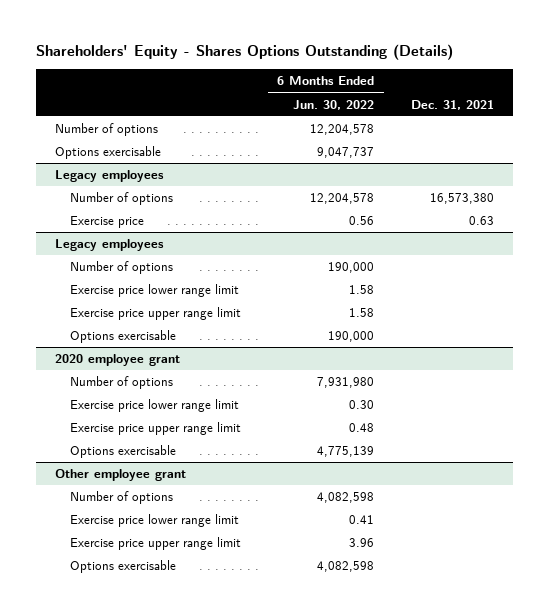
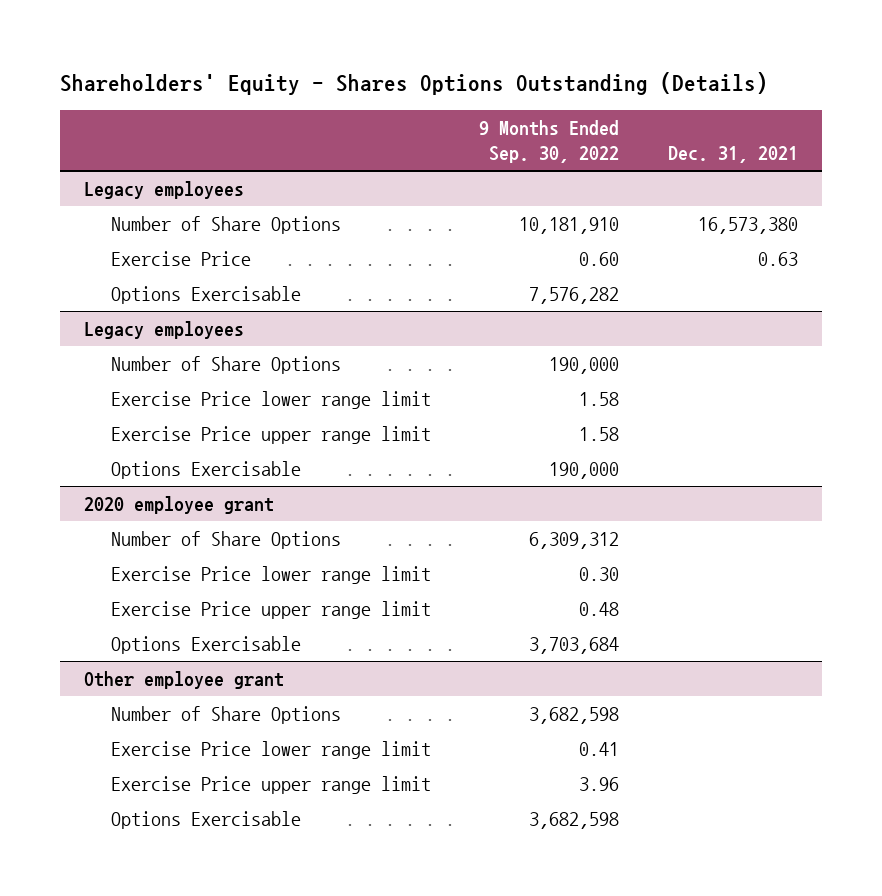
- | 6 Months Ended Jun. 30, 2022 | Dec. 31, 2021
+ | 9 Months Ended Sep. 30, 2022 | Dec. 31, 2021
- Number of options | 12,204,578 |
- Options exercisable | 9,047,737 |
@ Legacy employees
- Number of options | 12,204,578 | 16,573,380
- Exercise price | 0.56 | 0.63
+ Number of Share Options | 10,181,910 | 16,573,380
+ Exercise Price | 0.60 | 0.63
+ Options Exercisable | 7,576,282 |
- Number of options | 190,000 |
- Exercise price lower range limit | 1.58 |
- Exercise price upper range limit | 1.58 |
- Options exercisable | 190,000 |
+ Number of Share Options | 190,000 |
+ Exercise Price lower range limit | 1.58 |
+ Exercise Price upper range limit | 1.58 |
+ Options Exercisable | 190,000 |
@ 2020 employee grant
- Number of options | 7,931,980 |
- Exercise price lower range limit | 0.30 |
- Exercise price upper range limit | 0.48 |
- Options exercisable | 4,775,139 |
+ Number of Share Options | 6,309,312 |
+ Exercise Price lower range limit | 0.30 |
+ Exercise Price upper range limit | 0.48 |
+ Options Exercisable | 3,703,684 |
@ Other employee grant
- Number of options | 4,082,598 |
- Exercise price lower range limit | 0.41 |
- Exercise price upper range limit | 3.96 |
- Options exercisable | 4,082,598 |
+ Number of Share Options | 3,682,598 |
+ Exercise Price lower range limit | 0.41 |
+ Exercise Price upper range limit | 3.96 |
+ Options Exercisable | 3,682,598 |

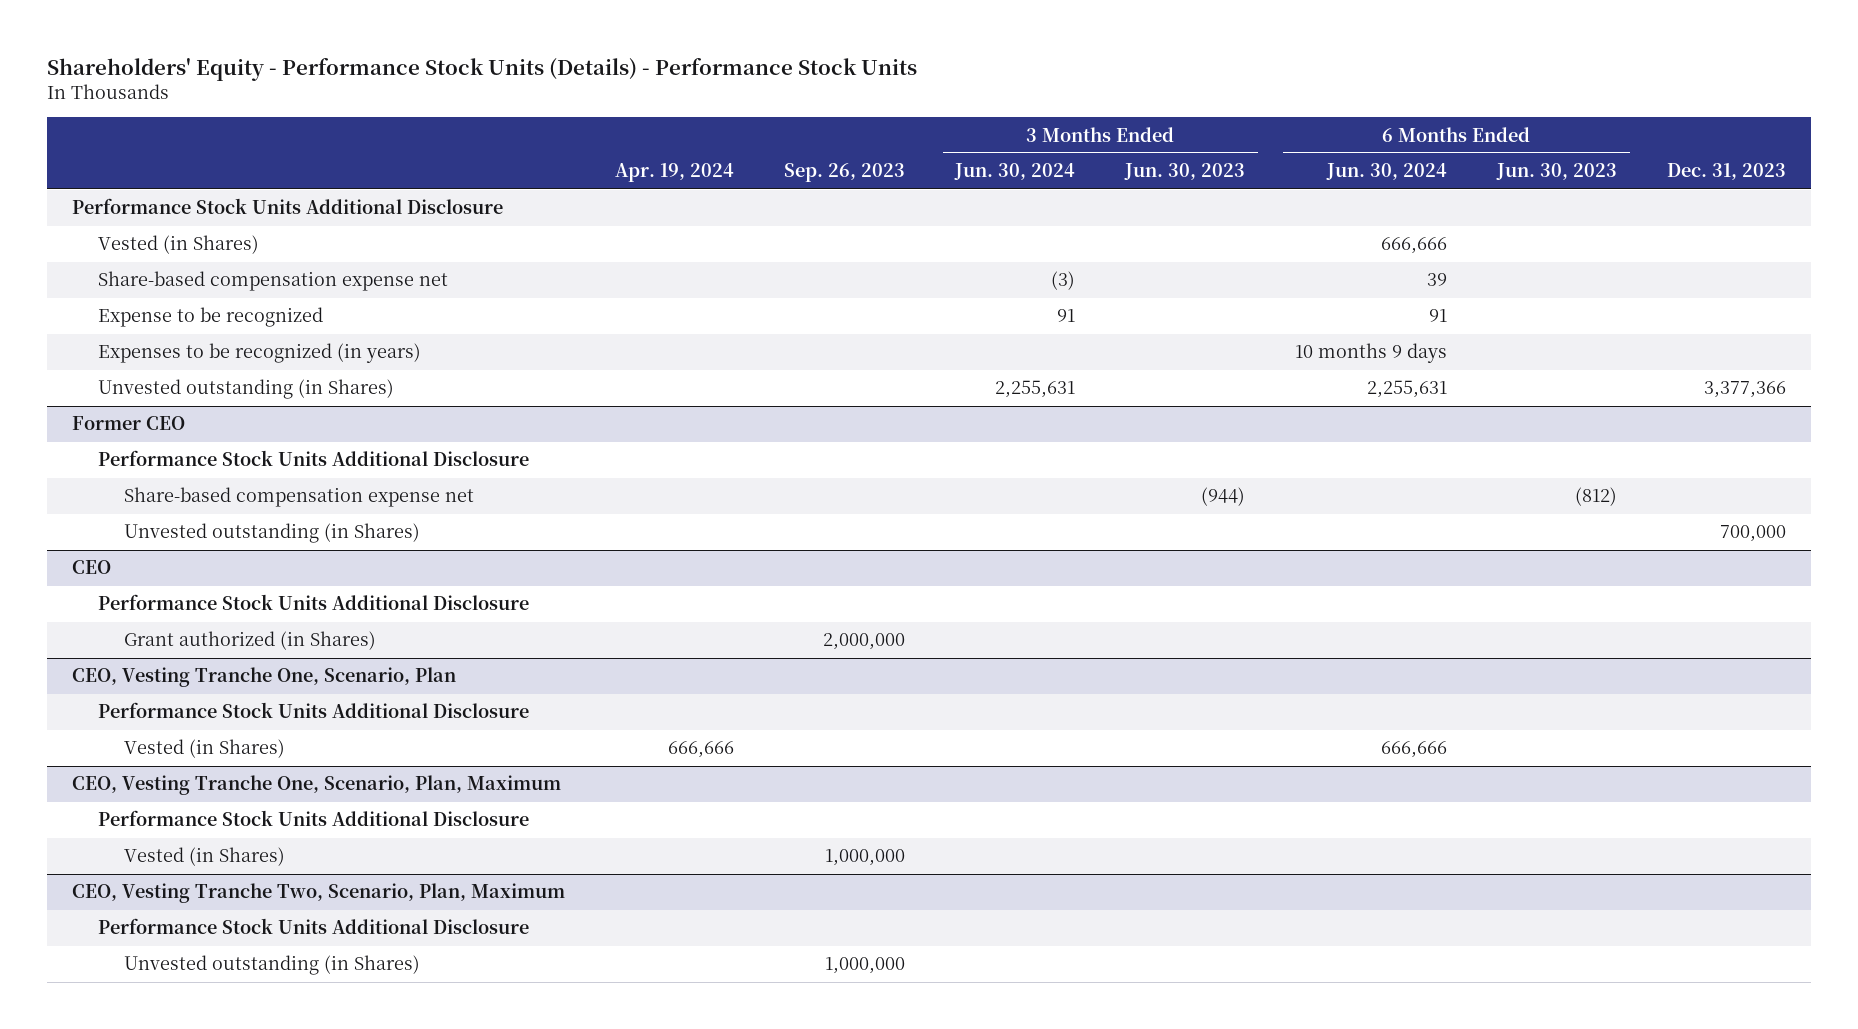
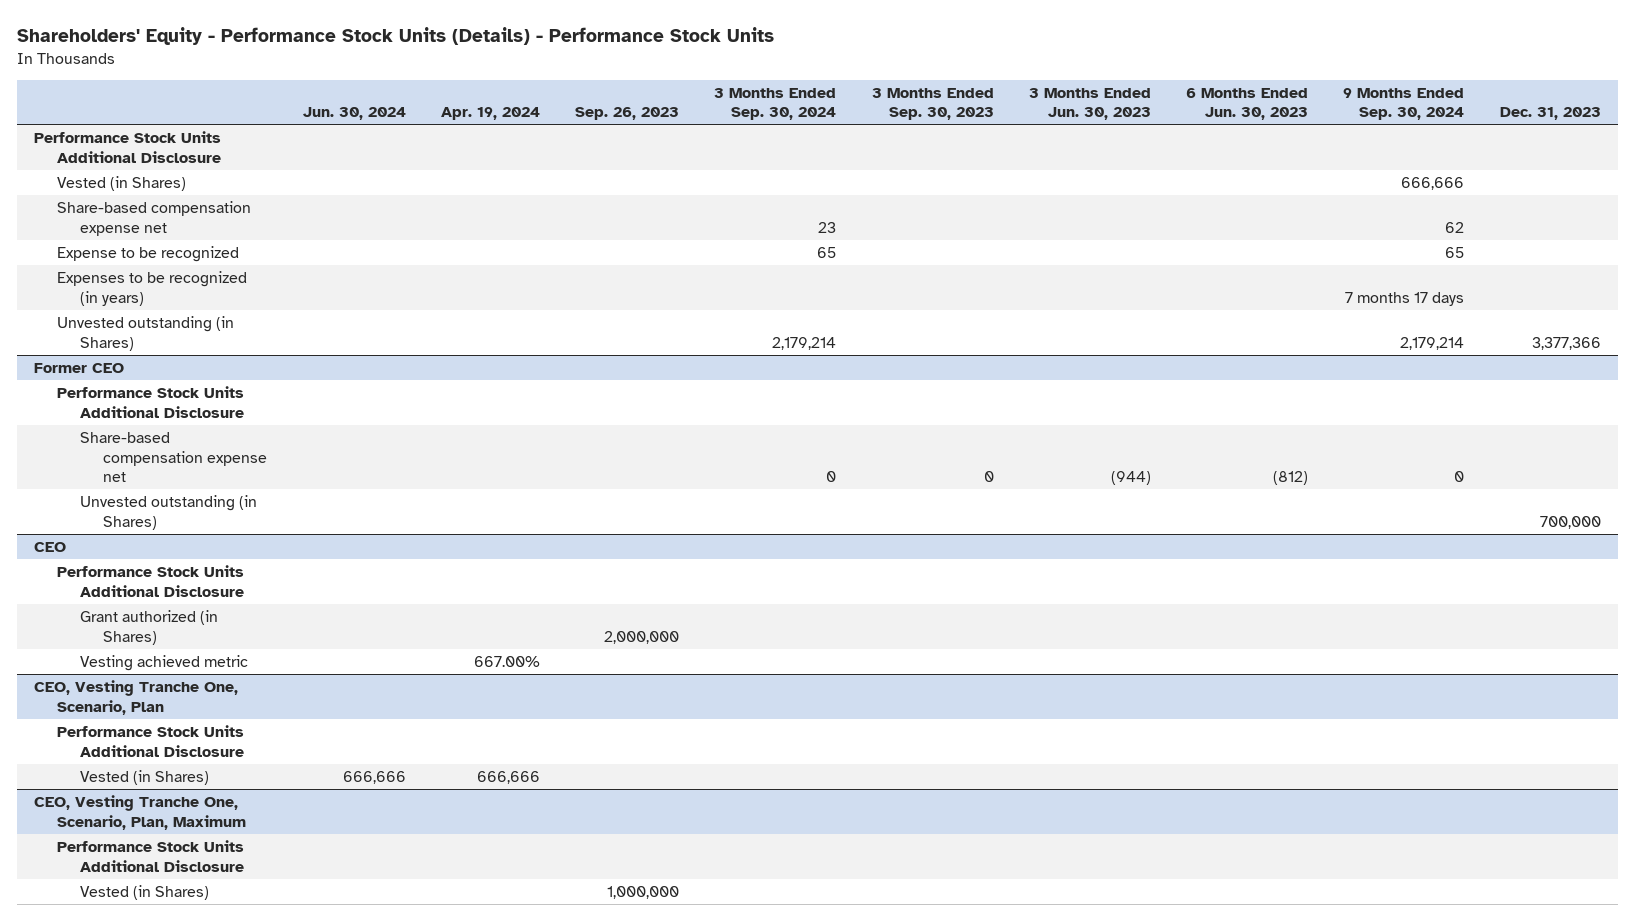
- | Apr. 19, 2024 | Sep. 26, 2023 | 3 Months Ended Jun. 30, 2024 | 3 Months Ended Jun. 30, 2023 | 6 Months Ended Jun. 30, 2024 | 6 Months Ended Jun. 30, 2023 | Dec. 31, 2023
+ | Jun. 30, 2024 | Apr. 19, 2024 | Sep. 26, 2023 | 3 Months Ended Sep. 30, 2024 | 3 Months Ended Sep. 30, 2023 | 3 Months Ended Jun. 30, 2023 | 6 Months Ended Jun. 30, 2023 | 9 Months Ended Sep. 30, 2024 | Dec. 31, 2023
@ CEO
+ Vesting achieved metric | | 667.00% | | | | | | |
- CEO, Vesting Tranche Two, Scenario, Plan, Maximum
- Performance Stock Units Additional Disclosure
- Unvested outstanding (in Shares) | | 1,000,000 | | | | |

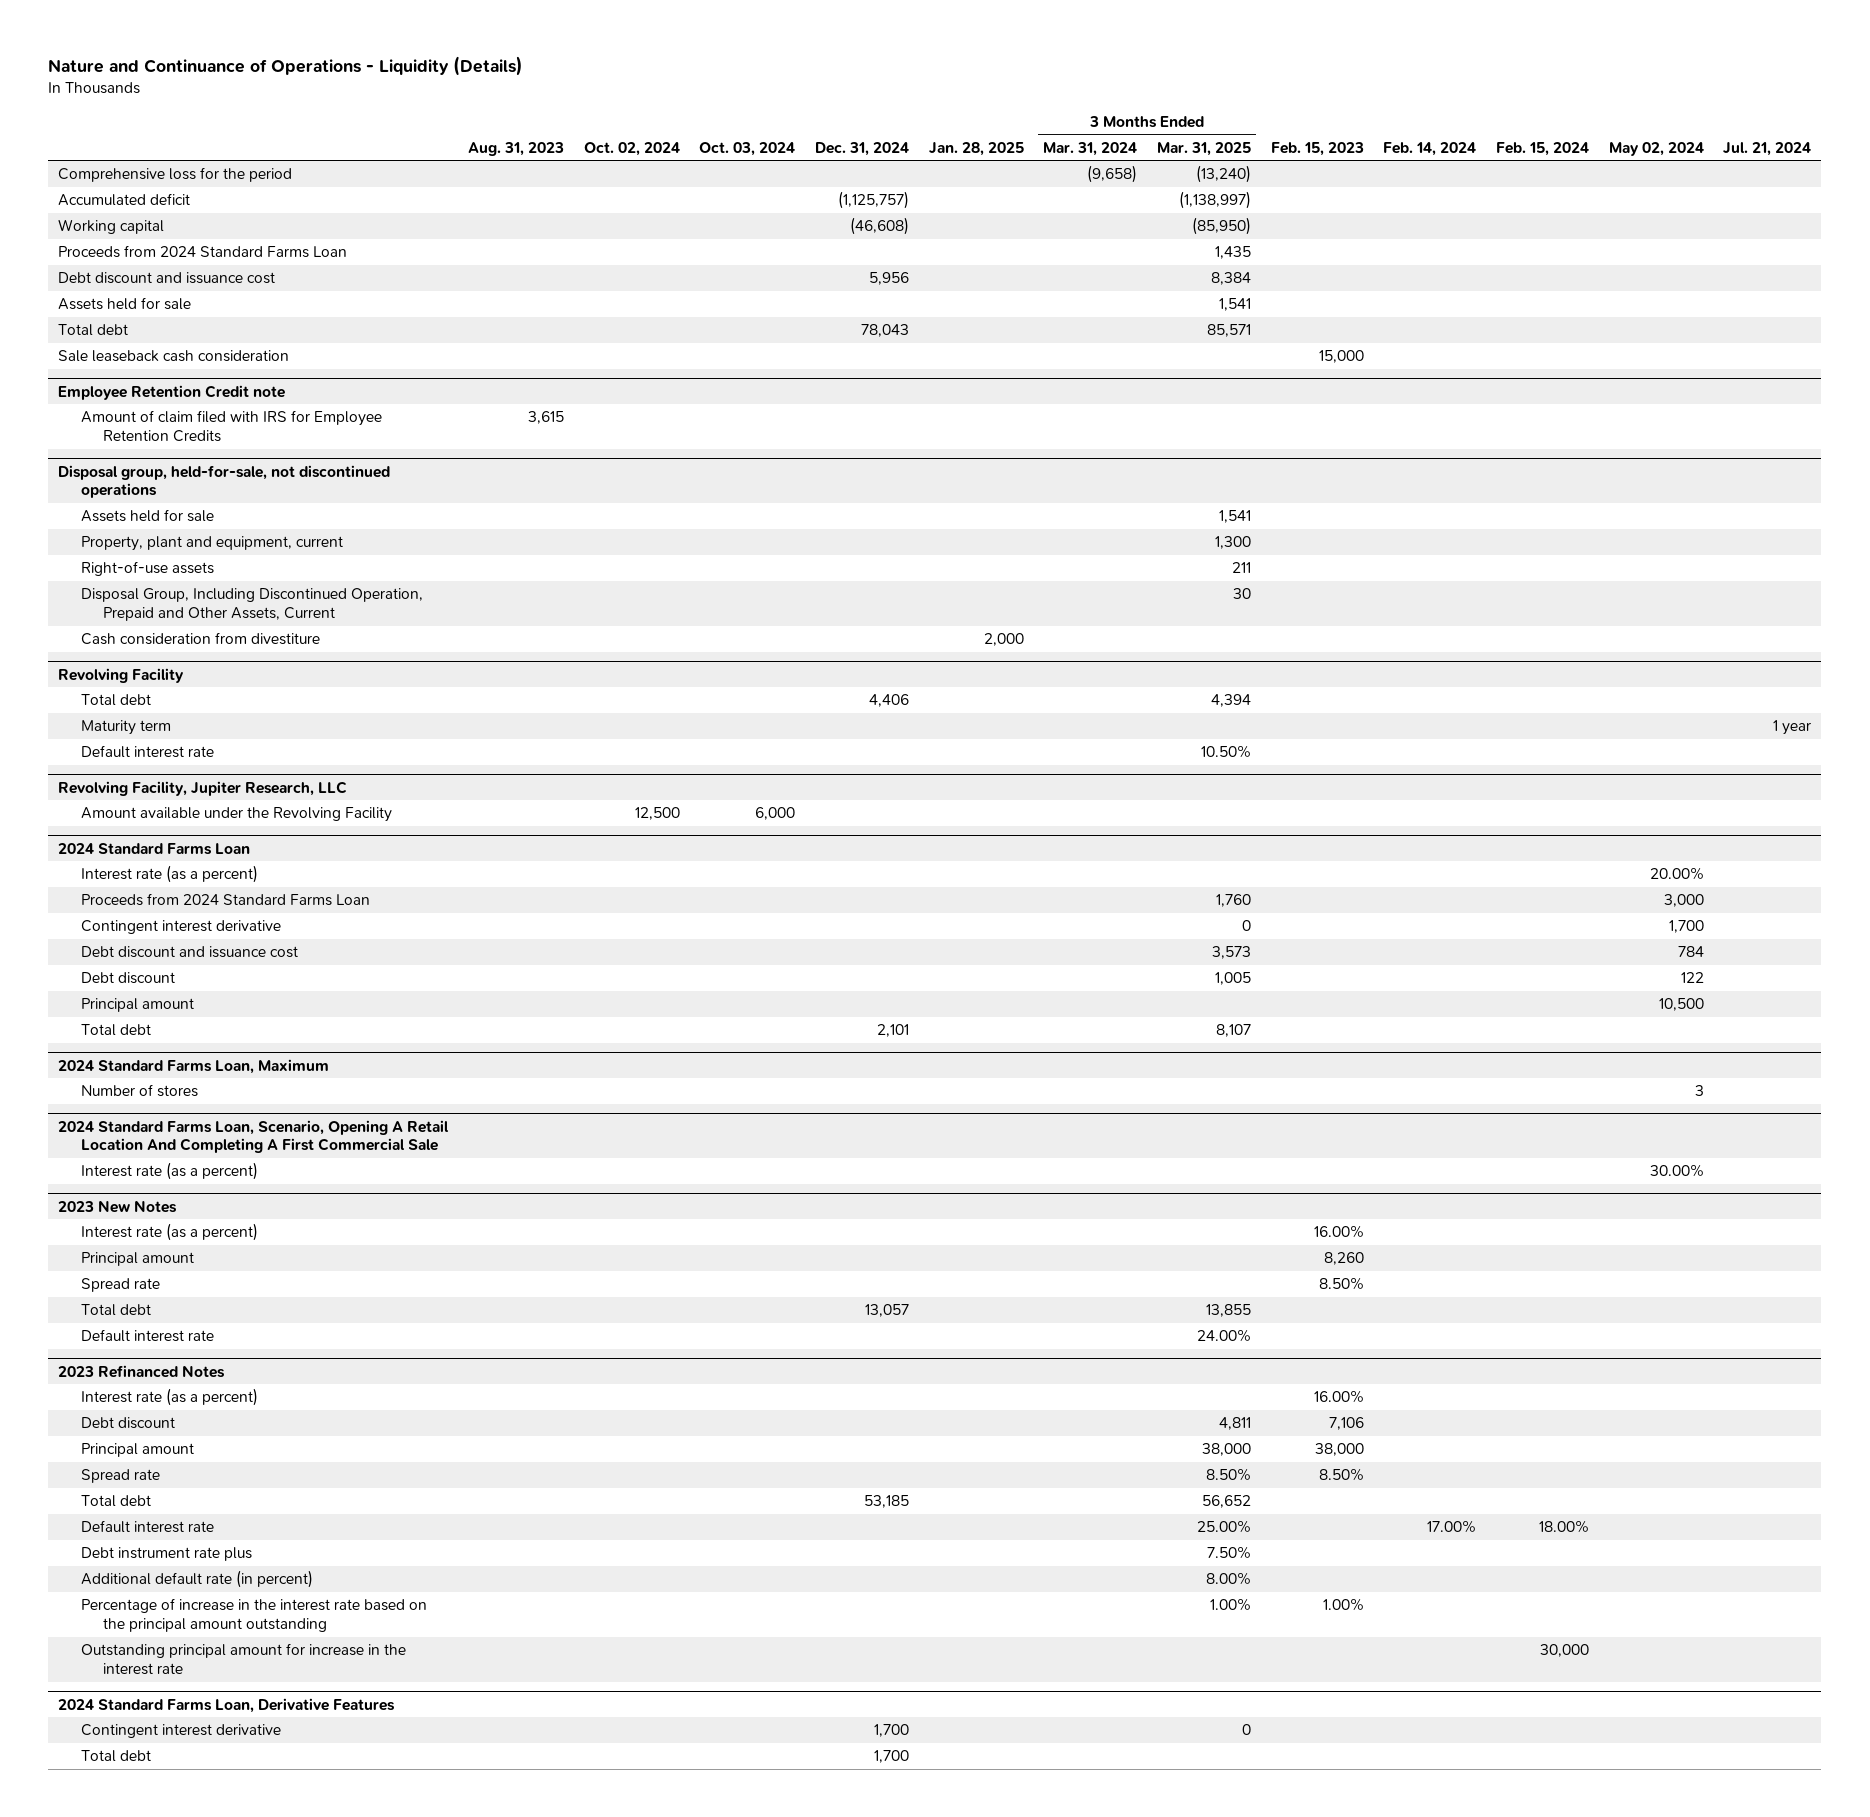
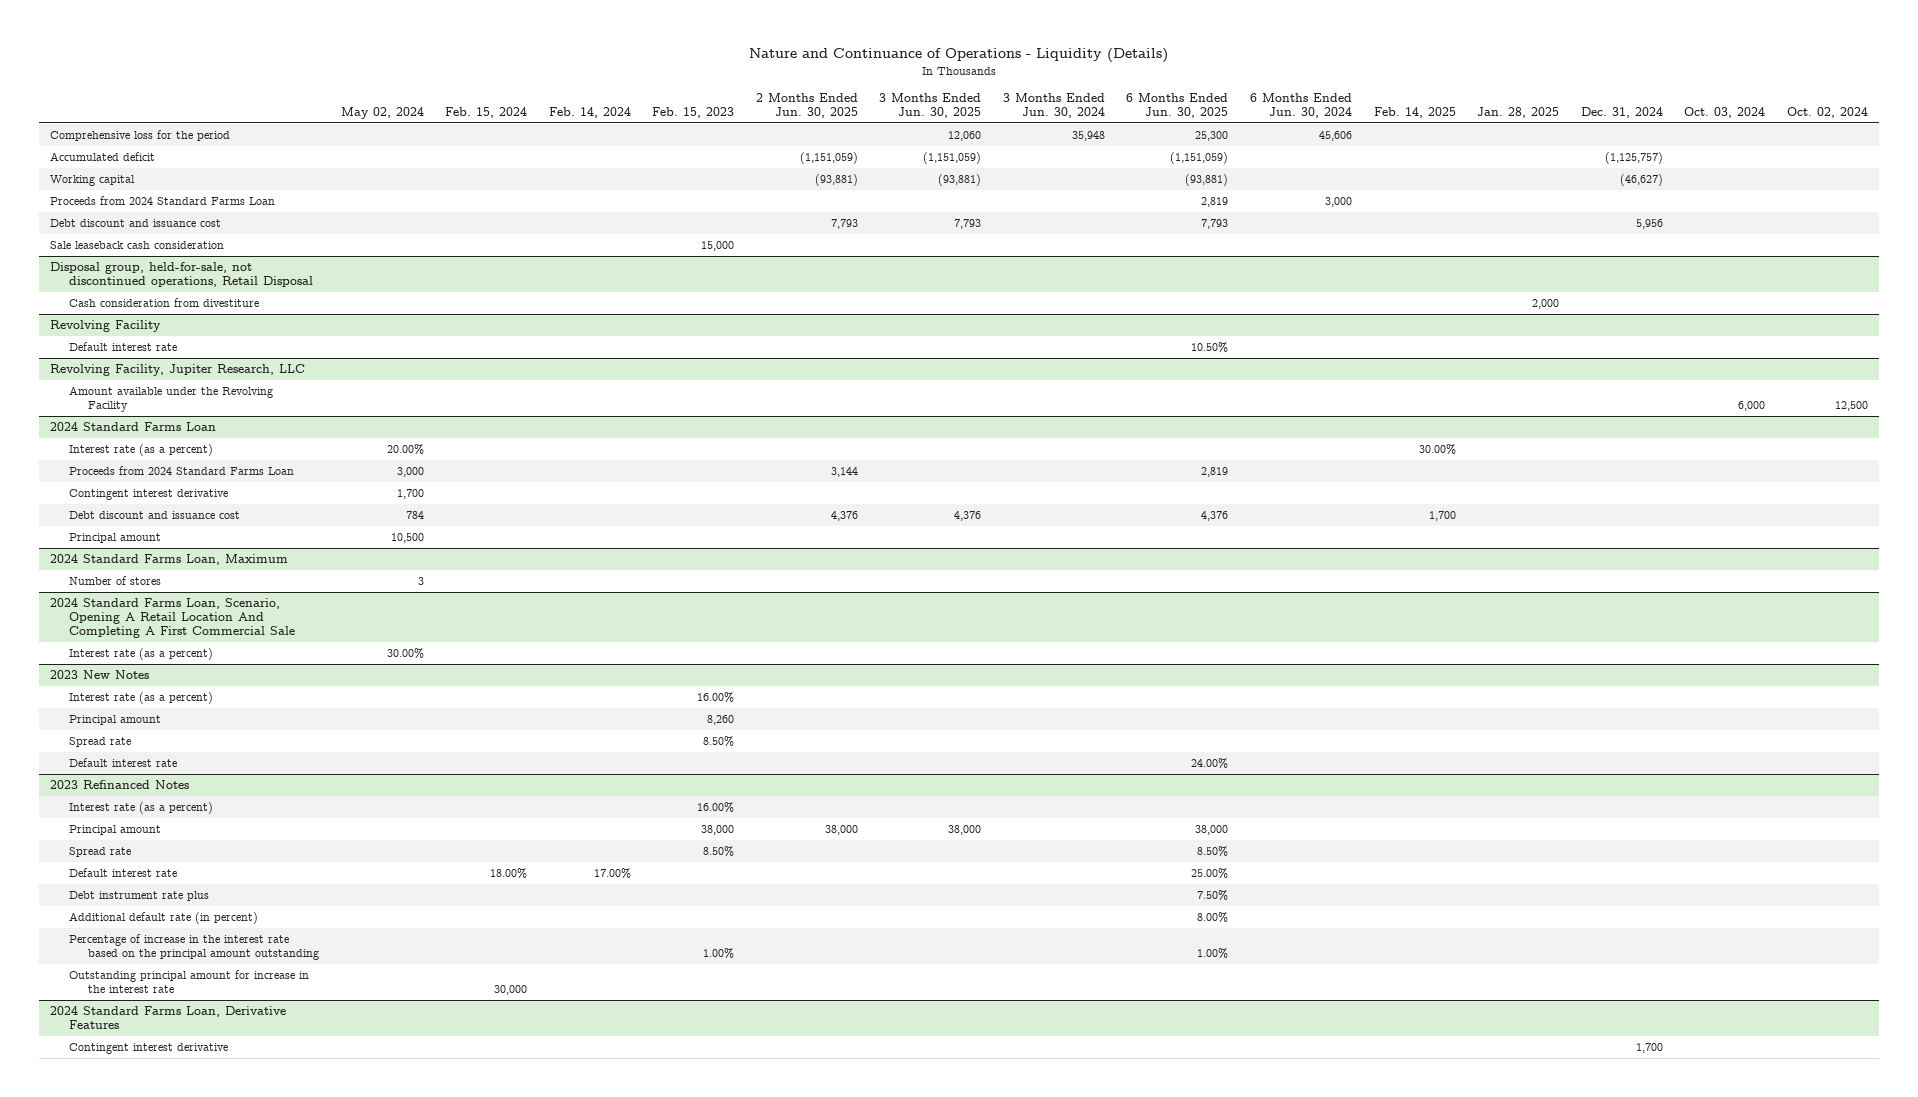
- | Aug. 31, 2023 | Oct. 02, 2024 | Oct. 03, 2024 | Dec. 31, 2024 | Jan. 28, 2025 | 3 Months Ended Mar. 31, 2024 | 3 Months Ended Mar. 31, 2025 | Feb. 15, 2023 | Feb. 14, 2024 | Feb. 15, 2024 | May 02, 2024 | Jul. 21, 2024
+ | May 02, 2024 | Feb. 15, 2024 | Feb. 14, 2024 | Feb. 15, 2023 | 2 Months Ended Jun. 30, 2025 | 3 Months Ended Jun. 30, 2025 | 3 Months Ended Jun. 30, 2024 | 6 Months Ended Jun. 30, 2025 | 6 Months Ended Jun. 30, 2024 | Feb. 14, 2025 | Jan. 28, 2025 | Dec. 31, 2024 | Oct. 03, 2024 | Oct. 02, 2024
- Working capital | | | | (46,608) | | | (85,950) | | | | |
+ Working capital | | | | | (93,881) | (93,881) | | (93,881) | | | | (46,627) | |
- Assets held for sale | | | | | | | 1,541 | | | | |
- Total debt | | | | 78,043 | | | 85,571 | | | | |
- Employee Retention Credit note
- Amount of claim filed with IRS for Employee Retention Credits | 3,615 | | | | | | | | | | |
- Disposal group, held-for-sale, not discontinued operations
- Assets held for sale | | | | | | | 1,541 | | | | |
- Property, plant and equipment, current | | | | | | | 1,300 | | | | |
- Right-of-use assets | | | | | | | 211 | | | | |
- Disposal Group, Including Discontinued Operation, Prepaid and Other Assets, Current | | | | | | | 30 | | | | |
+ Disposal group, held-for-sale, not discontinued operations, Retail Disposal
@ Revolving Facility
- Total debt | | | | 4,406 | | | 4,394 | | | | |
- Maturity term | | | | | | | | | | | | 1 year
@ 2024 Standard Farms Loan
- Debt discount | | | | | | | 1,005 | | | | 122 |
- Total debt | | | | 2,101 | | | 8,107 | | | | |
@ 2023 New Notes
- Total debt | | | | 13,057 | | | 13,855 | | | | |
@ 2023 Refinanced Notes
- Debt discount | | | | | | | 4,811 | 7,106 | | | |
- Total debt | | | | 53,185 | | | 56,652 | | | | |
@ 2024 Standard Farms Loan, Derivative Features
- Total debt | | | | 1,700 | | | | | | | |

